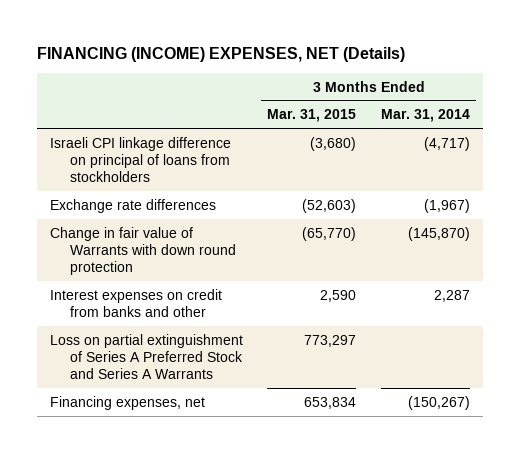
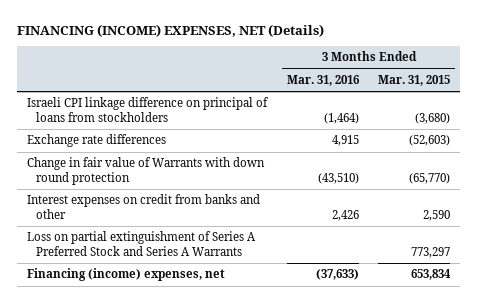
- | 3 Months Ended Mar. 31, 2015 | 3 Months Ended Mar. 31, 2014
+ | 3 Months Ended Mar. 31, 2016 | 3 Months Ended Mar. 31, 2015
- Financing expenses, net | 653,834 | (150,267)
+ Financing (income) expenses, net | (37,633) | 653,834

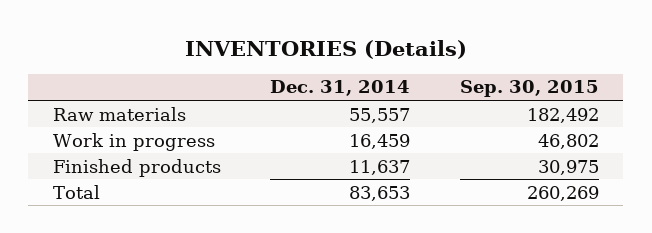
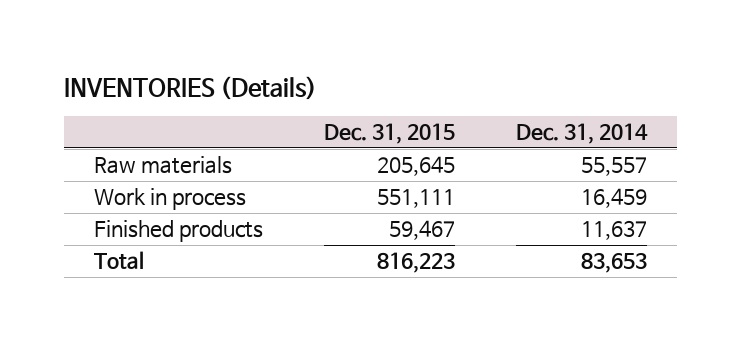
- | Dec. 31, 2014 | Sep. 30, 2015
+ | Dec. 31, 2015 | Dec. 31, 2014
- Work in progress | 16,459 | 46,802
+ Work in process | 551,111 | 16,459

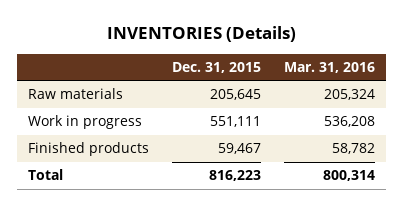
- | Dec. 31, 2015 | Dec. 31, 2014
+ | Dec. 31, 2015 | Mar. 31, 2016
- Work in process | 551,111 | 16,459
+ Work in progress | 551,111 | 536,208

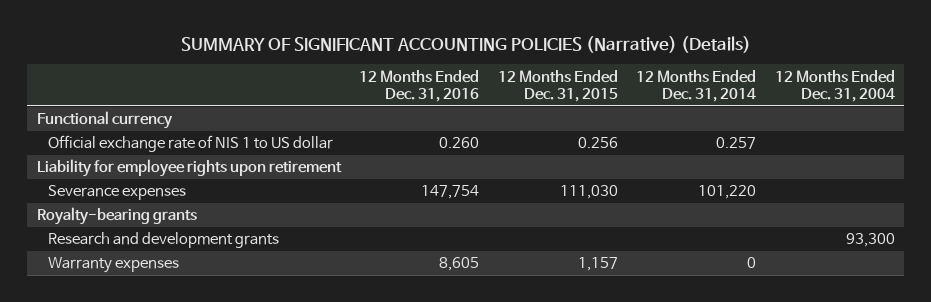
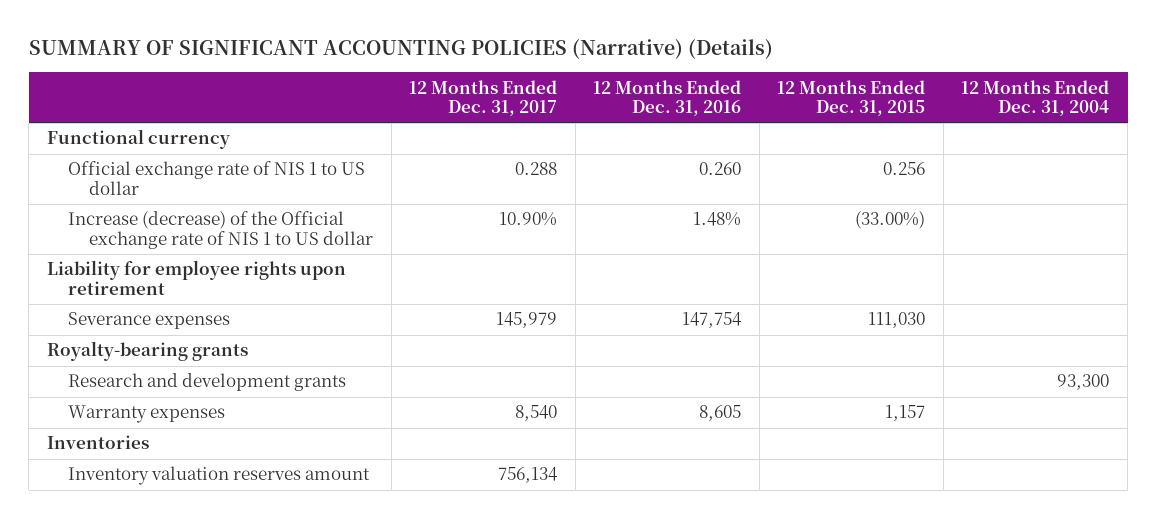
- | 12 Months Ended Dec. 31, 2016 | 12 Months Ended Dec. 31, 2015 | 12 Months Ended Dec. 31, 2014 | 12 Months Ended Dec. 31, 2004
+ | 12 Months Ended Dec. 31, 2017 | 12 Months Ended Dec. 31, 2016 | 12 Months Ended Dec. 31, 2015 | 12 Months Ended Dec. 31, 2004
+ Increase (decrease) of the Official exchange rate of NIS 1 to US dollar | 10.90% | 1.48% | (33.00%) |
+ Inventories
+ Inventory valuation reserves amount | 756,134 | | |

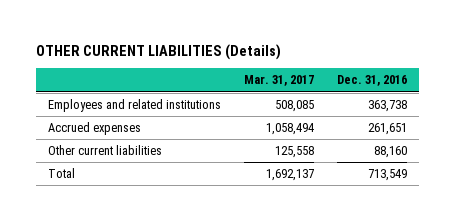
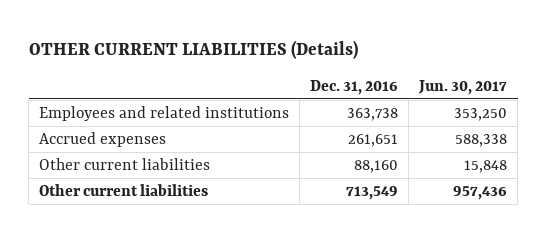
- | Mar. 31, 2017 | Dec. 31, 2016
+ | Dec. 31, 2016 | Jun. 30, 2017
- Total | 1,692,137 | 713,549
+ Other current liabilities | 713,549 | 957,436

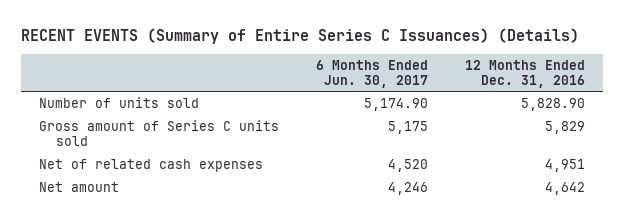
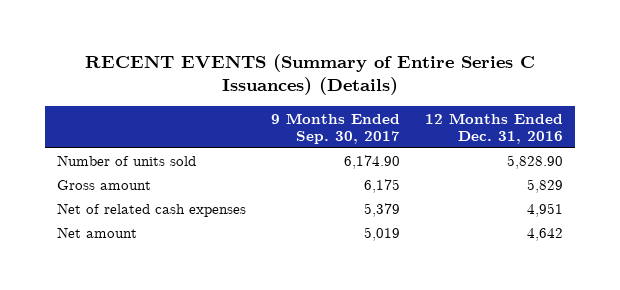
- | 6 Months Ended Jun. 30, 2017 | 12 Months Ended Dec. 31, 2016
+ | 9 Months Ended Sep. 30, 2017 | 12 Months Ended Dec. 31, 2016
- Gross amount of Series C units sold | 5,175 | 5,829
+ Gross amount | 6,175 | 5,829

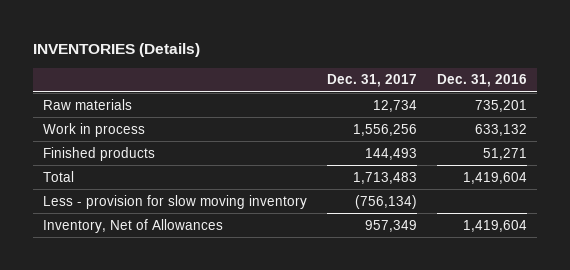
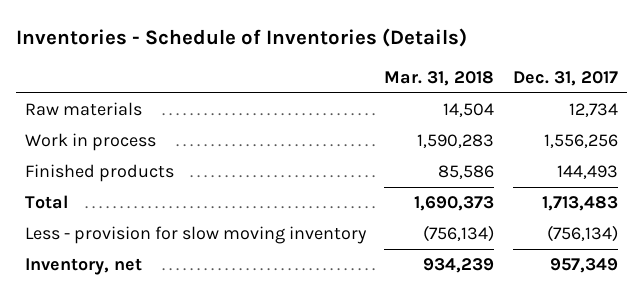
- INVENTORIES (Details)
+ Inventories - Schedule of Inventories (Details)
- | Dec. 31, 2017 | Dec. 31, 2016
+ | Mar. 31, 2018 | Dec. 31, 2017
- Inventory, Net of Allowances | 957,349 | 1,419,604
+ Inventory, net | 934,239 | 957,349

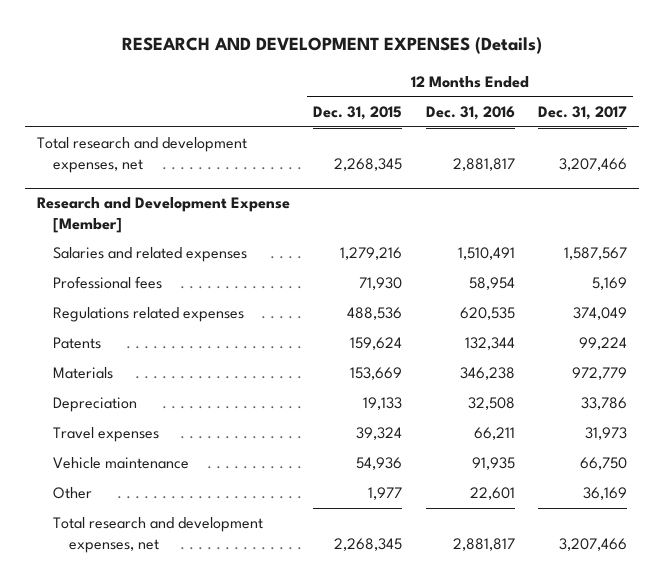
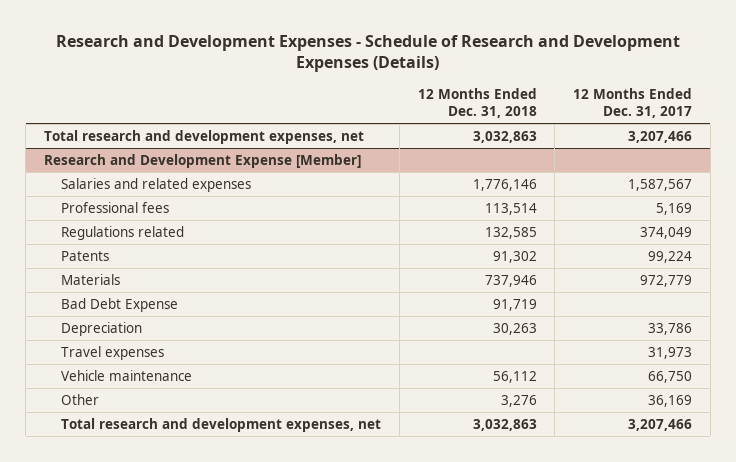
- RESEARCH AND DEVELOPMENT EXPENSES (Details)
+ Research and Development Expenses - Schedule of Research and Development Expenses (Details)
- | 12 Months Ended Dec. 31, 2015 | 12 Months Ended Dec. 31, 2016 | 12 Months Ended Dec. 31, 2017
+ | 12 Months Ended Dec. 31, 2018 | 12 Months Ended Dec. 31, 2017
@ Research and Development Expense [Member]
- Regulations related expenses | 488,536 | 620,535 | 374,049
+ Regulations related | 132,585 | 374,049
+ Bad Debt Expense | 91,719 |

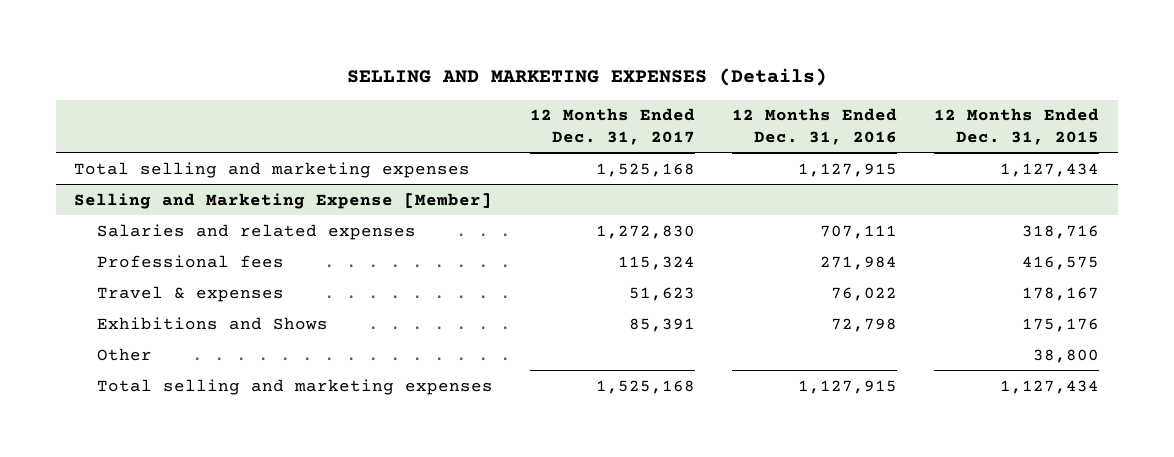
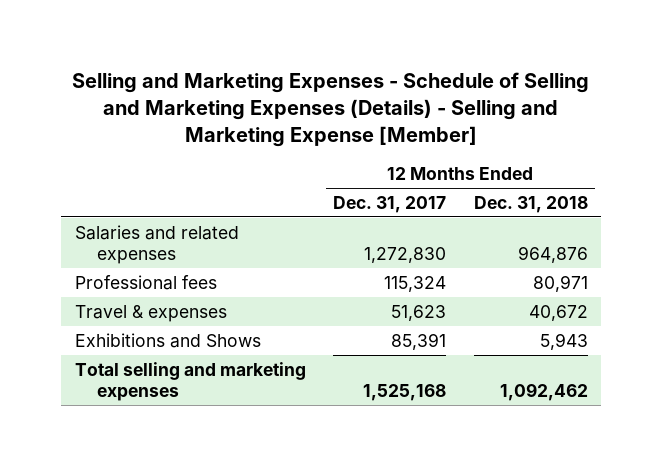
- SELLING AND MARKETING EXPENSES (Details)
+ Selling and Marketing Expenses - Schedule of Selling and Marketing Expenses (Details) - Selling and Marketing Expense [Member]
- | 12 Months Ended Dec. 31, 2017 | 12 Months Ended Dec. 31, 2016 | 12 Months Ended Dec. 31, 2015
+ | 12 Months Ended Dec. 31, 2017 | 12 Months Ended Dec. 31, 2018
- Total selling and marketing expenses | 1,525,168 | 1,127,915 | 1,127,434
- Selling and Marketing Expense [Member]
- Other | | | 38,800

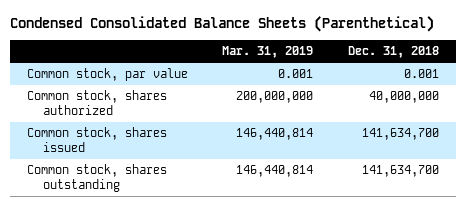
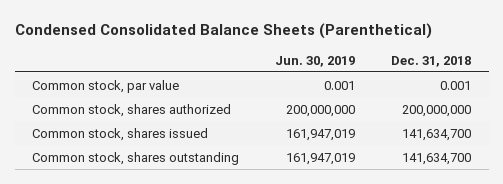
- | Mar. 31, 2019 | Dec. 31, 2018
+ | Jun. 30, 2019 | Dec. 31, 2018
- Common stock, shares authorized | 200,000,000 | 40,000,000
+ Common stock, shares authorized | 200,000,000 | 200,000,000

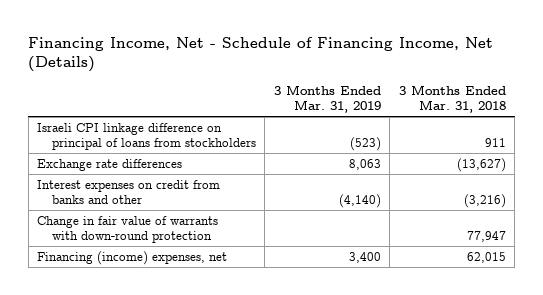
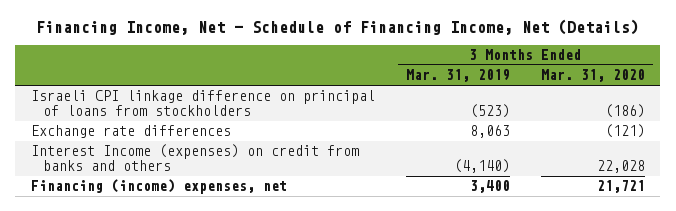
- | 3 Months Ended Mar. 31, 2019 | 3 Months Ended Mar. 31, 2018
+ | 3 Months Ended Mar. 31, 2019 | 3 Months Ended Mar. 31, 2020
- Interest expenses on credit from banks and other | (4,140) | (3,216)
- Change in fair value of warrants with down-round protection | | 77,947
+ Interest Income (expenses) on credit from banks and others | (4,140) | 22,028

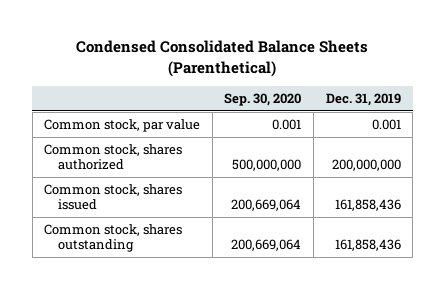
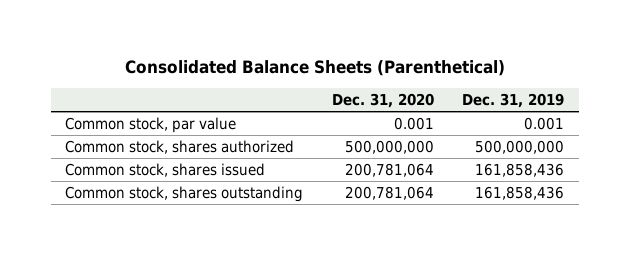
- Condensed Consolidated Balance Sheets (Parenthetical)
+ Consolidated Balance Sheets (Parenthetical)
- | Sep. 30, 2020 | Dec. 31, 2019
+ | Dec. 31, 2020 | Dec. 31, 2019
- Common stock, shares authorized | 500,000,000 | 200,000,000
+ Common stock, shares authorized | 500,000,000 | 500,000,000

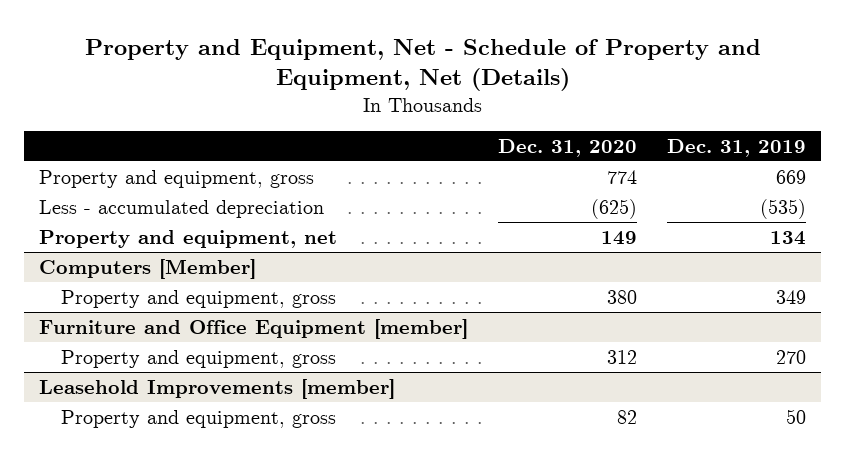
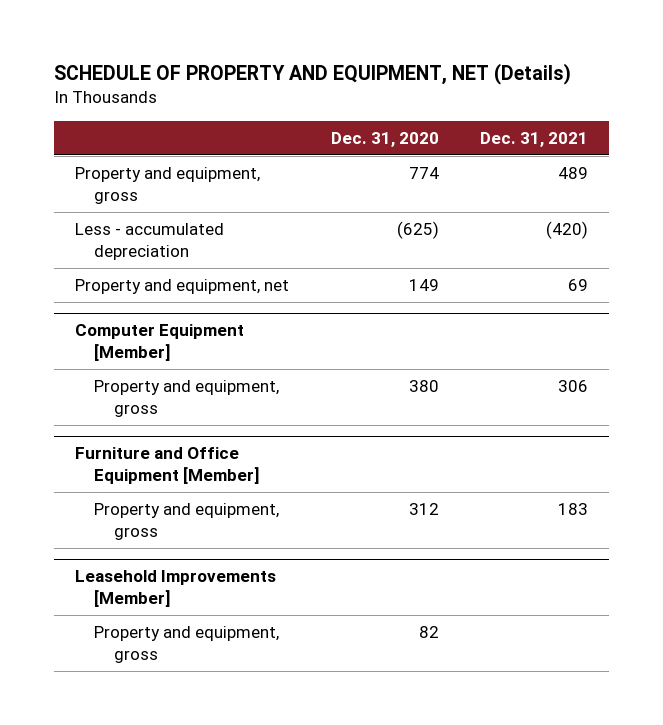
- Property and Equipment, Net - Schedule of Property and Equipment, Net (Details)
+ SCHEDULE OF PROPERTY AND EQUIPMENT, NET (Details)
- | Dec. 31, 2020 | Dec. 31, 2019
+ | Dec. 31, 2020 | Dec. 31, 2021
- Computers [Member]
+ Computer Equipment [Member]
- Furniture and Office Equipment [member]
+ Furniture and Office Equipment [Member]
- Leasehold Improvements [member]
+ Leasehold Improvements [Member]

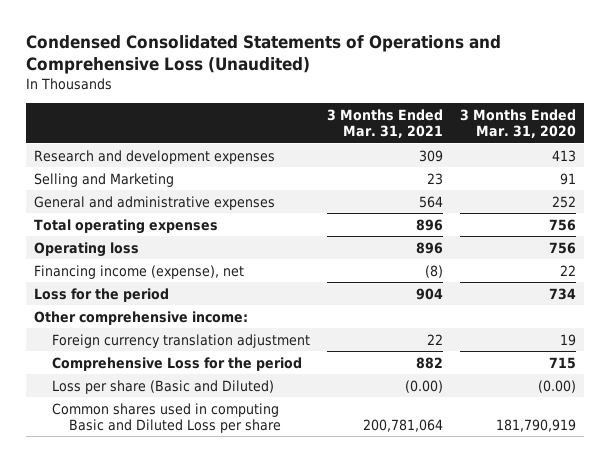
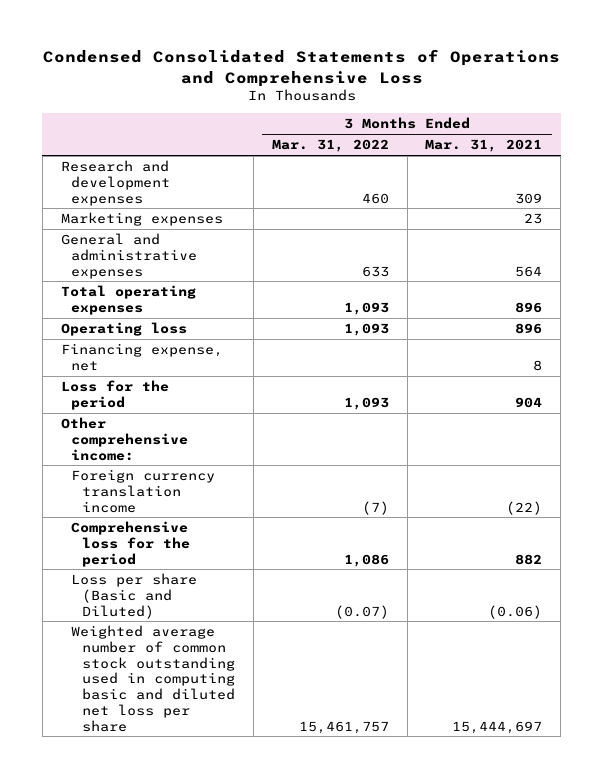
- Condensed Consolidated Statements of Operations and Comprehensive Loss (Unaudited)
+ Condensed Consolidated Statements of Operations and Comprehensive Loss
- | 3 Months Ended Mar. 31, 2021 | 3 Months Ended Mar. 31, 2020
+ | 3 Months Ended Mar. 31, 2022 | 3 Months Ended Mar. 31, 2021
- Selling and Marketing | 23 | 91
+ Marketing expenses | | 23
- Financing income (expense), net | (8) | 22
+ Financing expense, net | | 8
- Foreign currency translation adjustment | 22 | 19
- Comprehensive Loss for the period | 882 | 715
- Loss per share (Basic and Diluted) | (0.00) | (0.00)
- Common shares used in computing Basic and Diluted Loss per share | 200,781,064 | 181,790,919
+ Foreign currency translation income | (7) | (22)
+ Comprehensive loss for the period | 1,086 | 882
+ Loss per share (Basic and Diluted) | (0.07) | (0.06)
+ Weighted average number of common stock outstanding used in computing basic and diluted net loss per share | 15,461,757 | 15,444,697

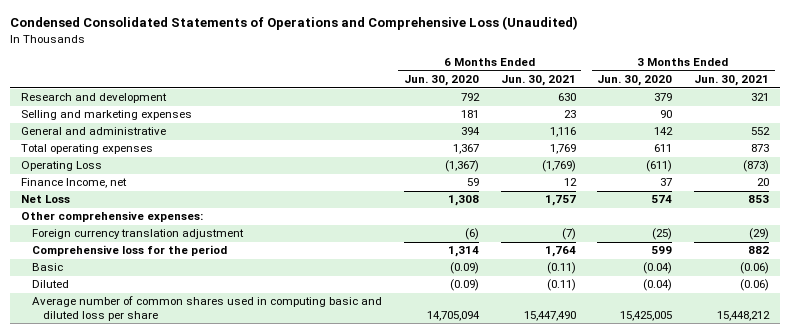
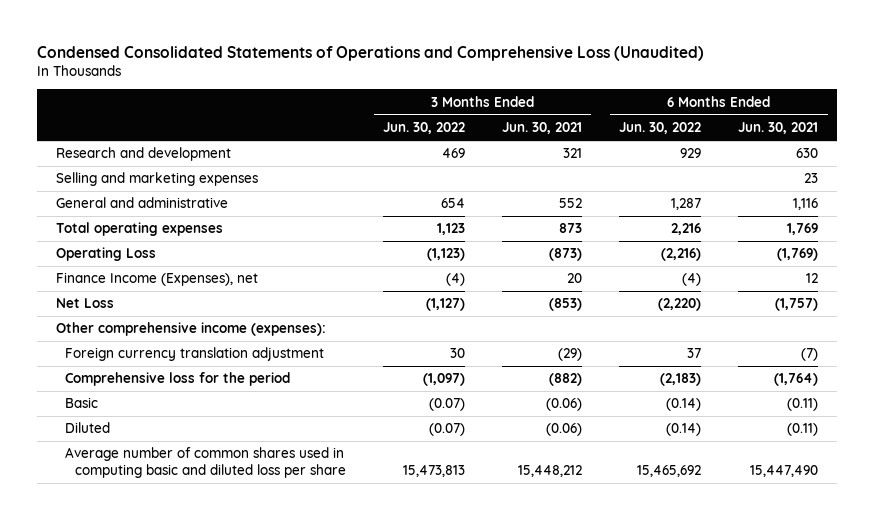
- | 6 Months Ended Jun. 30, 2020 | 6 Months Ended Jun. 30, 2021 | 3 Months Ended Jun. 30, 2020 | 3 Months Ended Jun. 30, 2021
+ | 3 Months Ended Jun. 30, 2022 | 3 Months Ended Jun. 30, 2021 | 6 Months Ended Jun. 30, 2022 | 6 Months Ended Jun. 30, 2021
- Finance Income, net | 59 | 12 | 37 | 20
- Net Loss | 1,308 | 1,757 | 574 | 853
- Other comprehensive expenses:
+ Finance Income (Expenses), net | (4) | 20 | (4) | 12
+ Net Loss | (1,127) | (853) | (2,220) | (1,757)
+ Other comprehensive income (expenses):
- Comprehensive loss for the period | 1,314 | 1,764 | 599 | 882
+ Comprehensive loss for the period | (1,097) | (882) | (2,183) | (1,764)

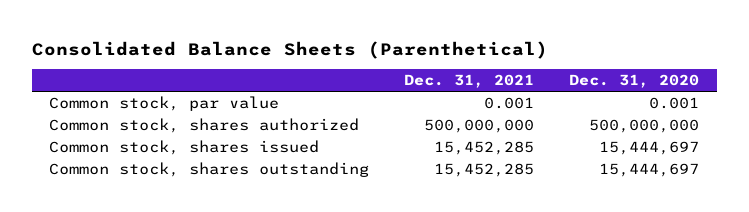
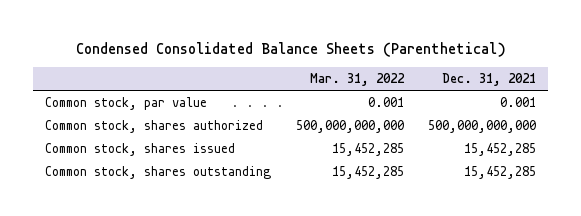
- Consolidated Balance Sheets (Parenthetical)
+ Condensed Consolidated Balance Sheets (Parenthetical)
- | Dec. 31, 2021 | Dec. 31, 2020
+ | Mar. 31, 2022 | Dec. 31, 2021
- Common stock, shares authorized | 500,000,000 | 500,000,000
+ Common stock, shares authorized | 500,000,000,000 | 500,000,000,000

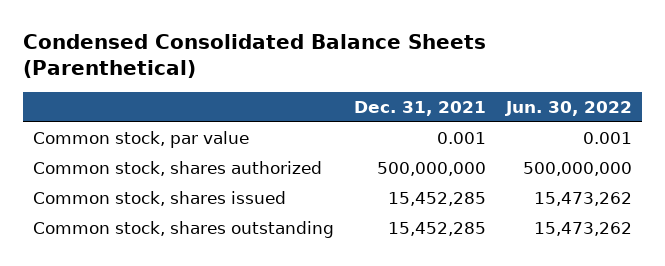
- | Mar. 31, 2022 | Dec. 31, 2021
+ | Dec. 31, 2021 | Jun. 30, 2022
- Common stock, shares authorized | 500,000,000,000 | 500,000,000,000
+ Common stock, shares authorized | 500,000,000 | 500,000,000

